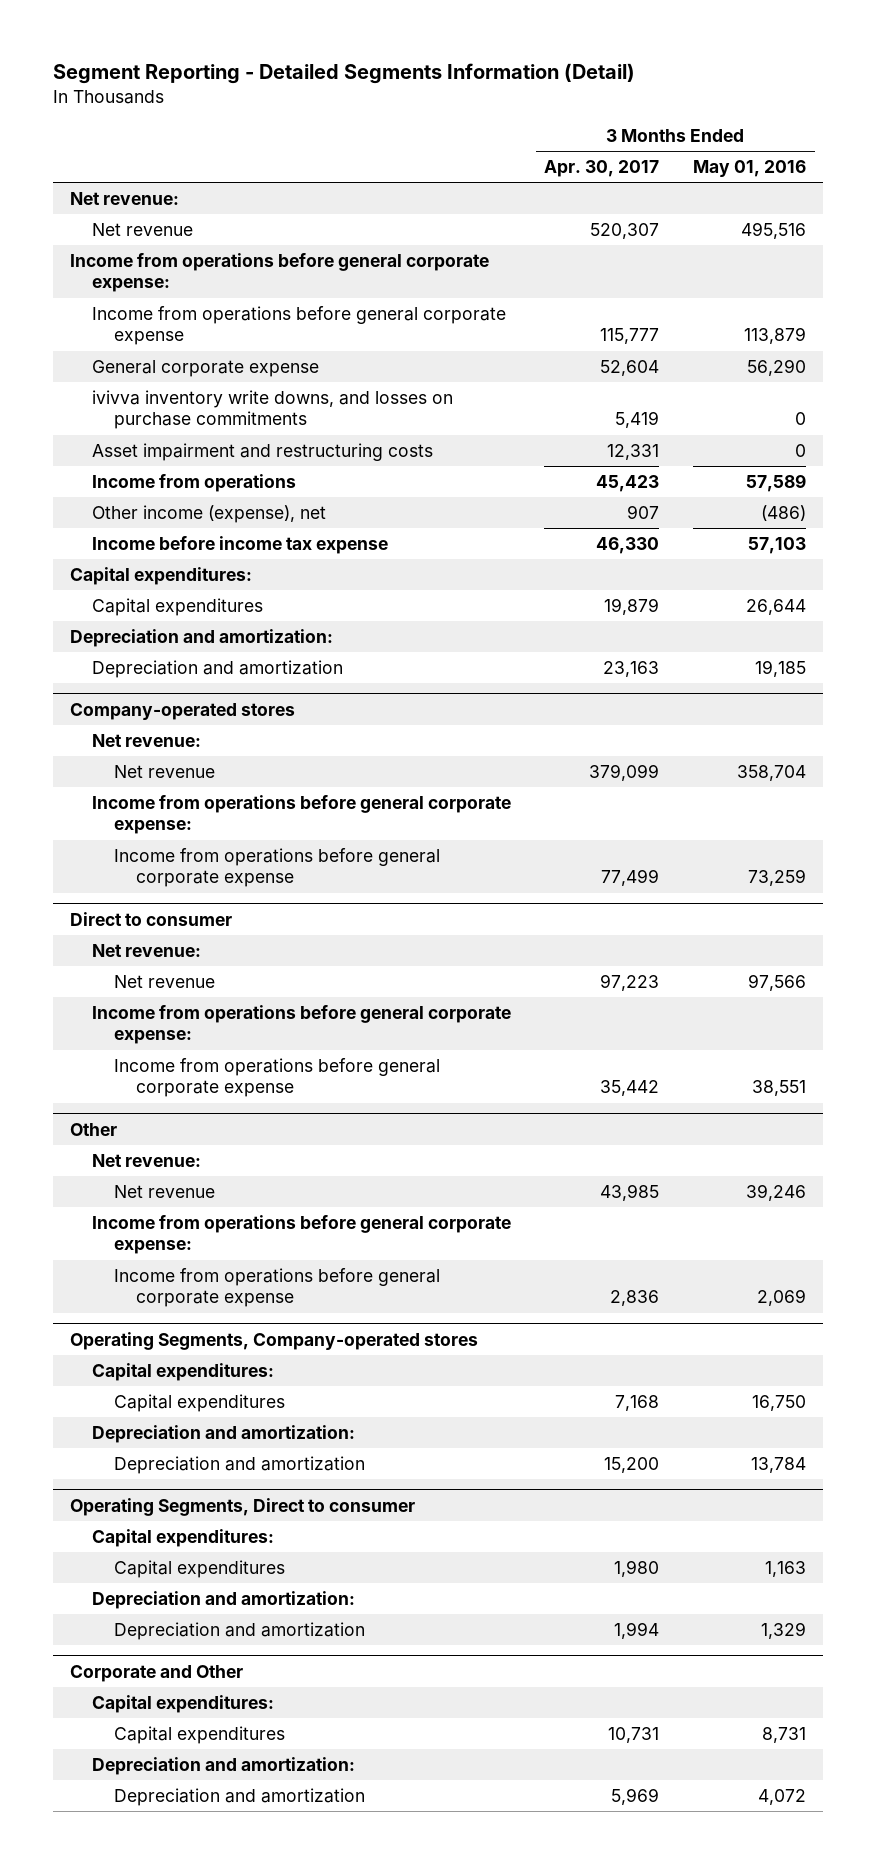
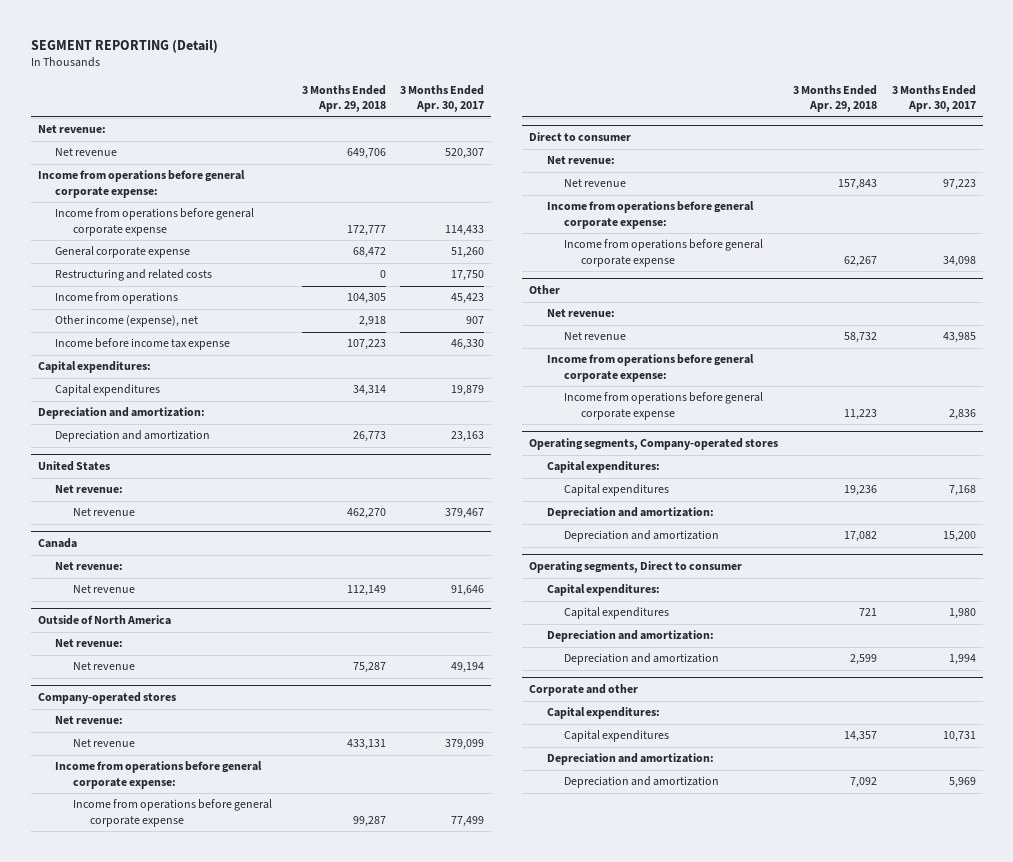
- Segment Reporting - Detailed Segments Information (Detail)
+ SEGMENT REPORTING (Detail)
- | 3 Months Ended Apr. 30, 2017 | 3 Months Ended May 01, 2016
+ | 3 Months Ended Apr. 29, 2018 | 3 Months Ended Apr. 30, 2017
- Income from operations before general corporate expense | 115,777 | 113,879
- General corporate expense | 52,604 | 56,290
- ivivva inventory write downs, and losses on purchase commitments | 5,419 | 0
- Asset impairment and restructuring costs | 12,331 | 0
+ Income from operations before general corporate expense | 172,777 | 114,433
+ General corporate expense | 68,472 | 51,260
+ Restructuring and related costs | 0 | 17,750
+ United States
+ Net revenue:
+ Net revenue | 462,270 | 379,467
+ Canada
+ Net revenue:
+ Net revenue | 112,149 | 91,646
+ Outside of North America
+ Net revenue:
+ Net revenue | 75,287 | 49,194
@ Direct to consumer
- Income from operations before general corporate expense | 35,442 | 38,551
+ Income from operations before general corporate expense | 62,267 | 34,098
- Operating Segments, Company-operated stores
+ Operating segments, Company-operated stores
- Operating Segments, Direct to consumer
+ Operating segments, Direct to consumer
- Corporate and Other
+ Corporate and other

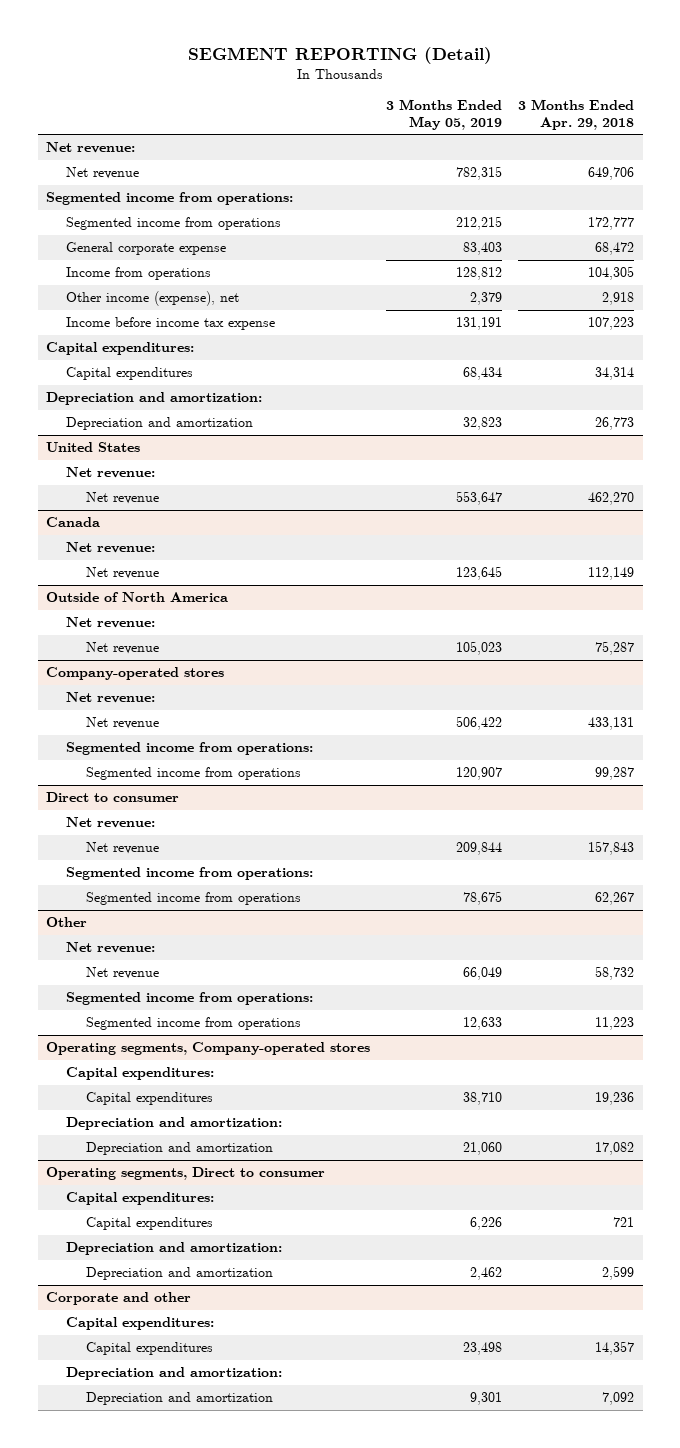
- | 3 Months Ended Apr. 29, 2018 | 3 Months Ended Apr. 30, 2017
+ | 3 Months Ended May 05, 2019 | 3 Months Ended Apr. 29, 2018
- Income from operations before general corporate expense:
- Income from operations before general corporate expense | 172,777 | 114,433
+ Segmented income from operations:
+ Segmented income from operations | 212,215 | 172,777
- Restructuring and related costs | 0 | 17,750
@ Company-operated stores
- Income from operations before general corporate expense:
- Income from operations before general corporate expense | 99,287 | 77,499
+ Segmented income from operations:
+ Segmented income from operations | 120,907 | 99,287
@ Direct to consumer
- Income from operations before general corporate expense:
- Income from operations before general corporate expense | 62,267 | 34,098
+ Segmented income from operations:
+ Segmented income from operations | 78,675 | 62,267
@ Other
- Income from operations before general corporate expense:
- Income from operations before general corporate expense | 11,223 | 2,836
+ Segmented income from operations:
+ Segmented income from operations | 12,633 | 11,223

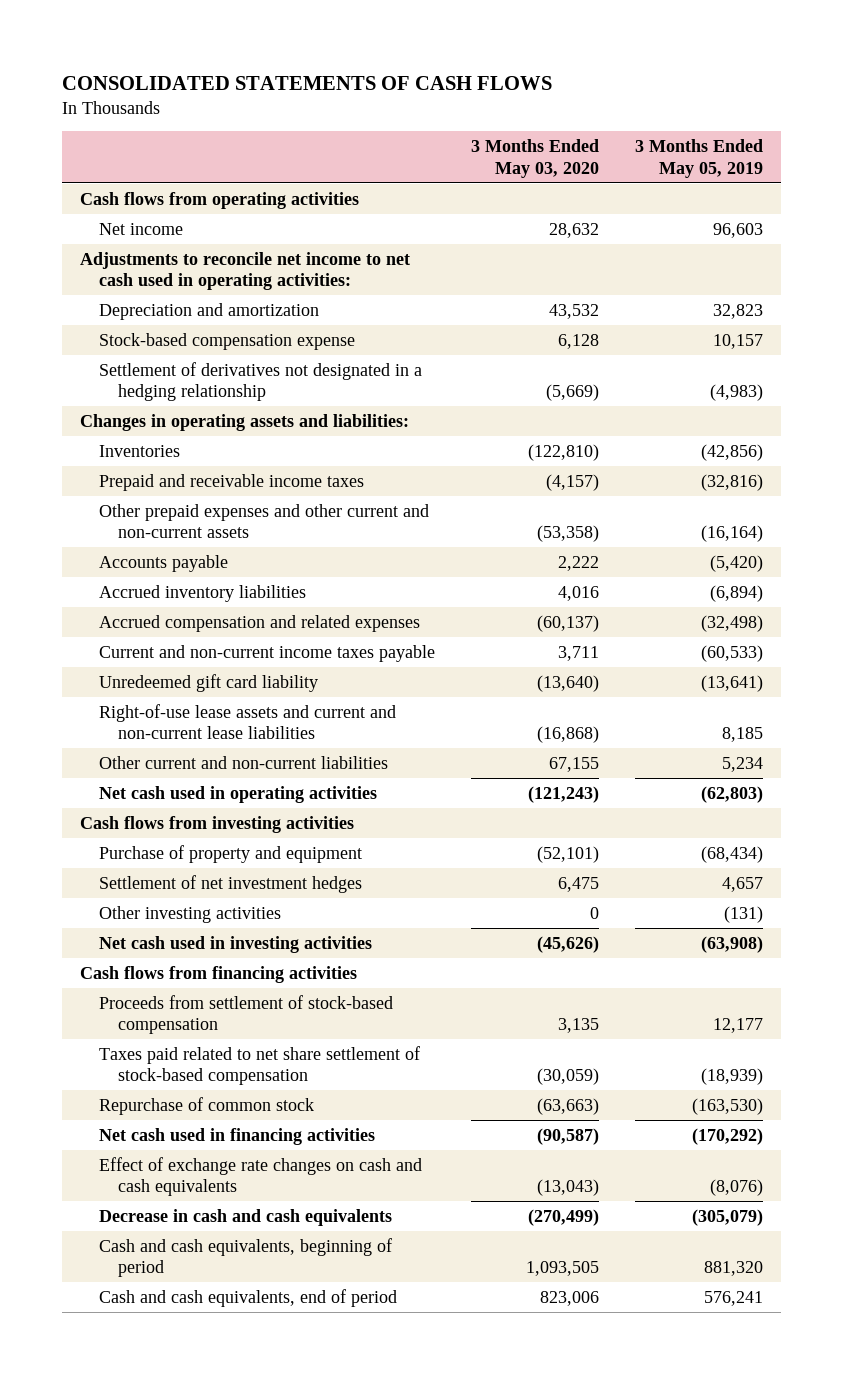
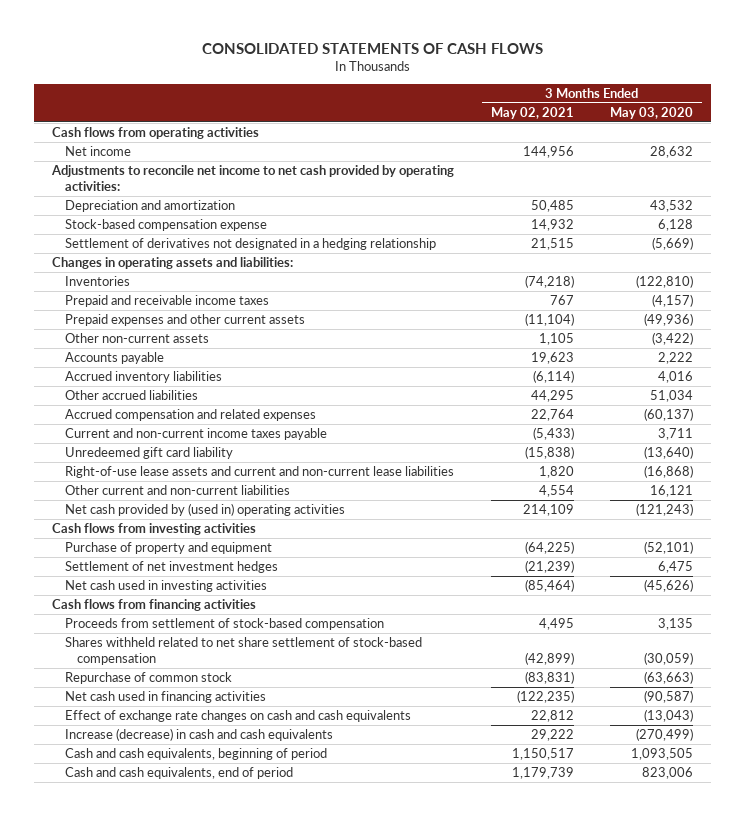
- | 3 Months Ended May 03, 2020 | 3 Months Ended May 05, 2019
+ | 3 Months Ended May 02, 2021 | 3 Months Ended May 03, 2020
- Adjustments to reconcile net income to net cash used in operating activities:
+ Adjustments to reconcile net income to net cash provided by operating activities:
- Other prepaid expenses and other current and non-current assets | (53,358) | (16,164)
+ Prepaid expenses and other current assets | (11,104) | (49,936)
+ Other non-current assets | 1,105 | (3,422)
+ Other accrued liabilities | 44,295 | 51,034
- Other current and non-current liabilities | 67,155 | 5,234
- Net cash used in operating activities | (121,243) | (62,803)
+ Other current and non-current liabilities | 4,554 | 16,121
+ Net cash provided by (used in) operating activities | 214,109 | (121,243)
- Other investing activities | 0 | (131)
- Taxes paid related to net share settlement of stock-based compensation | (30,059) | (18,939)
+ Shares withheld related to net share settlement of stock-based compensation | (42,899) | (30,059)
- Decrease in cash and cash equivalents | (270,499) | (305,079)
+ Increase (decrease) in cash and cash equivalents | 29,222 | (270,499)

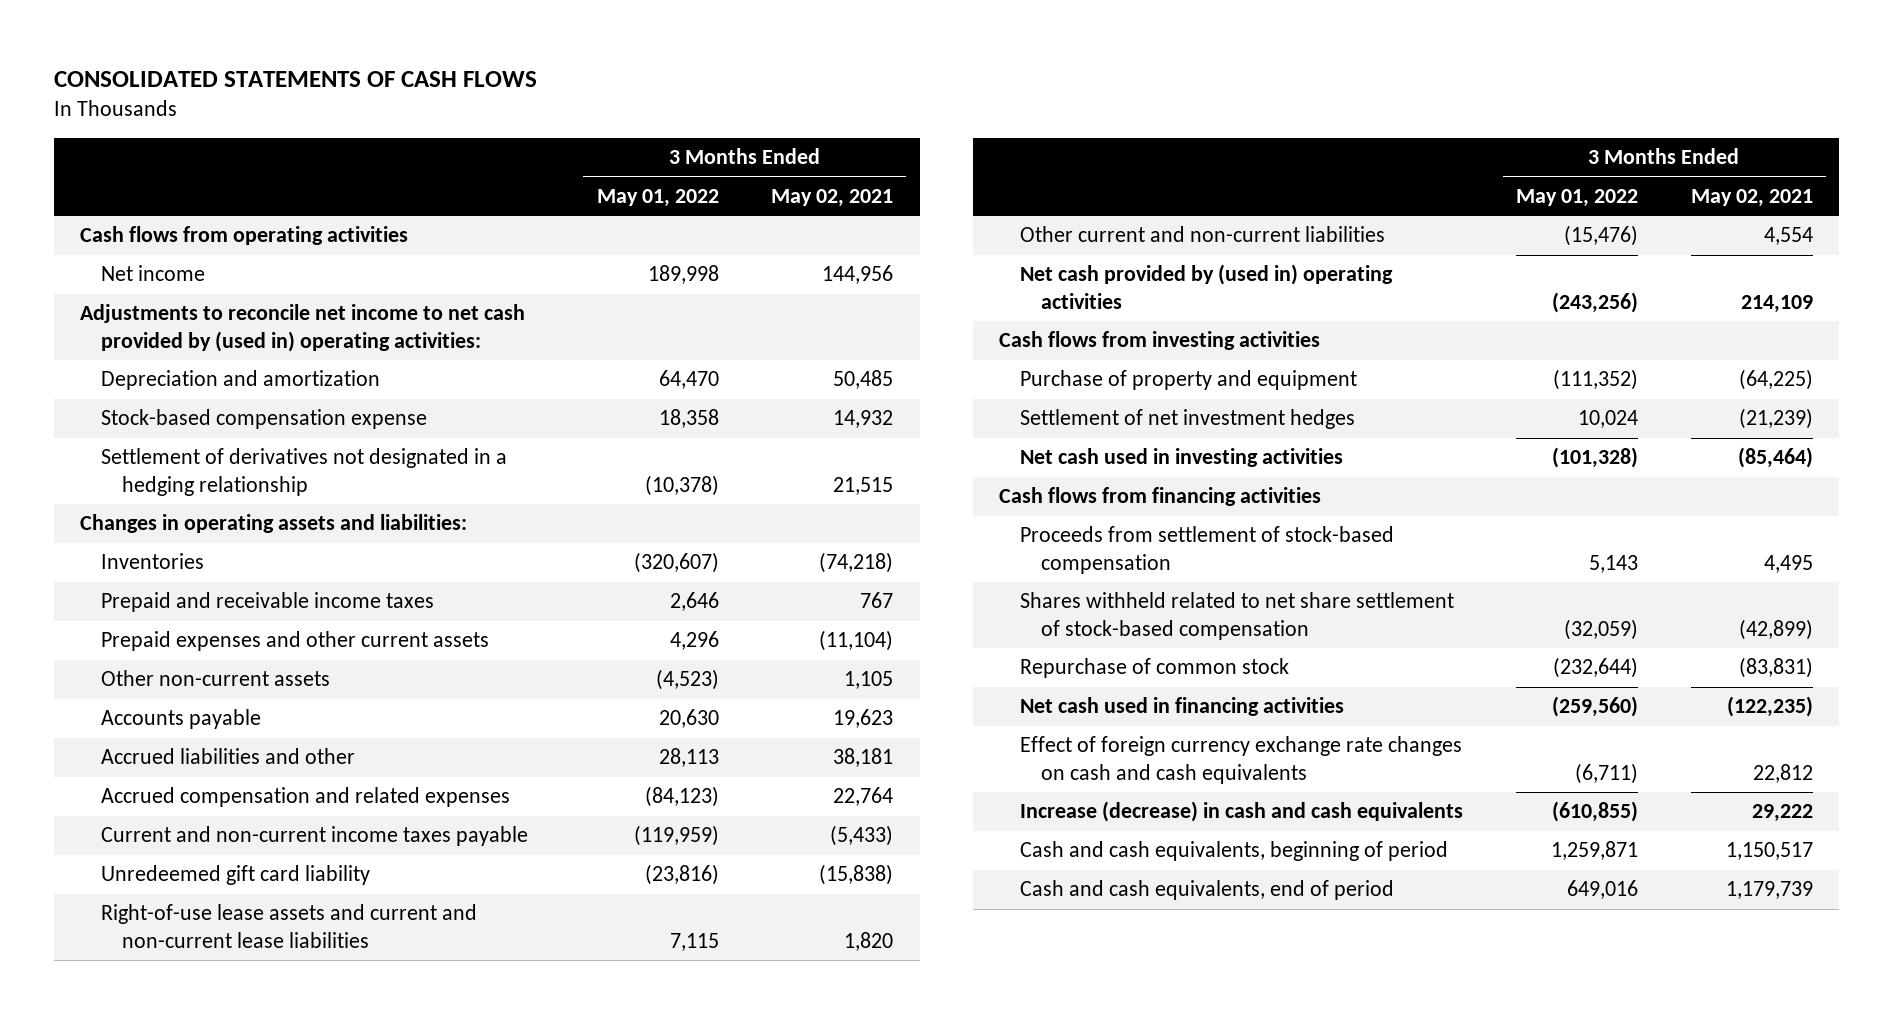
- | 3 Months Ended May 02, 2021 | 3 Months Ended May 03, 2020
+ | 3 Months Ended May 01, 2022 | 3 Months Ended May 02, 2021
- Adjustments to reconcile net income to net cash provided by operating activities:
+ Adjustments to reconcile net income to net cash provided by (used in) operating activities:
- Accrued inventory liabilities | (6,114) | 4,016
- Other accrued liabilities | 44,295 | 51,034
+ Accrued liabilities and other | 28,113 | 38,181
- Effect of exchange rate changes on cash and cash equivalents | 22,812 | (13,043)
+ Effect of foreign currency exchange rate changes on cash and cash equivalents | (6,711) | 22,812

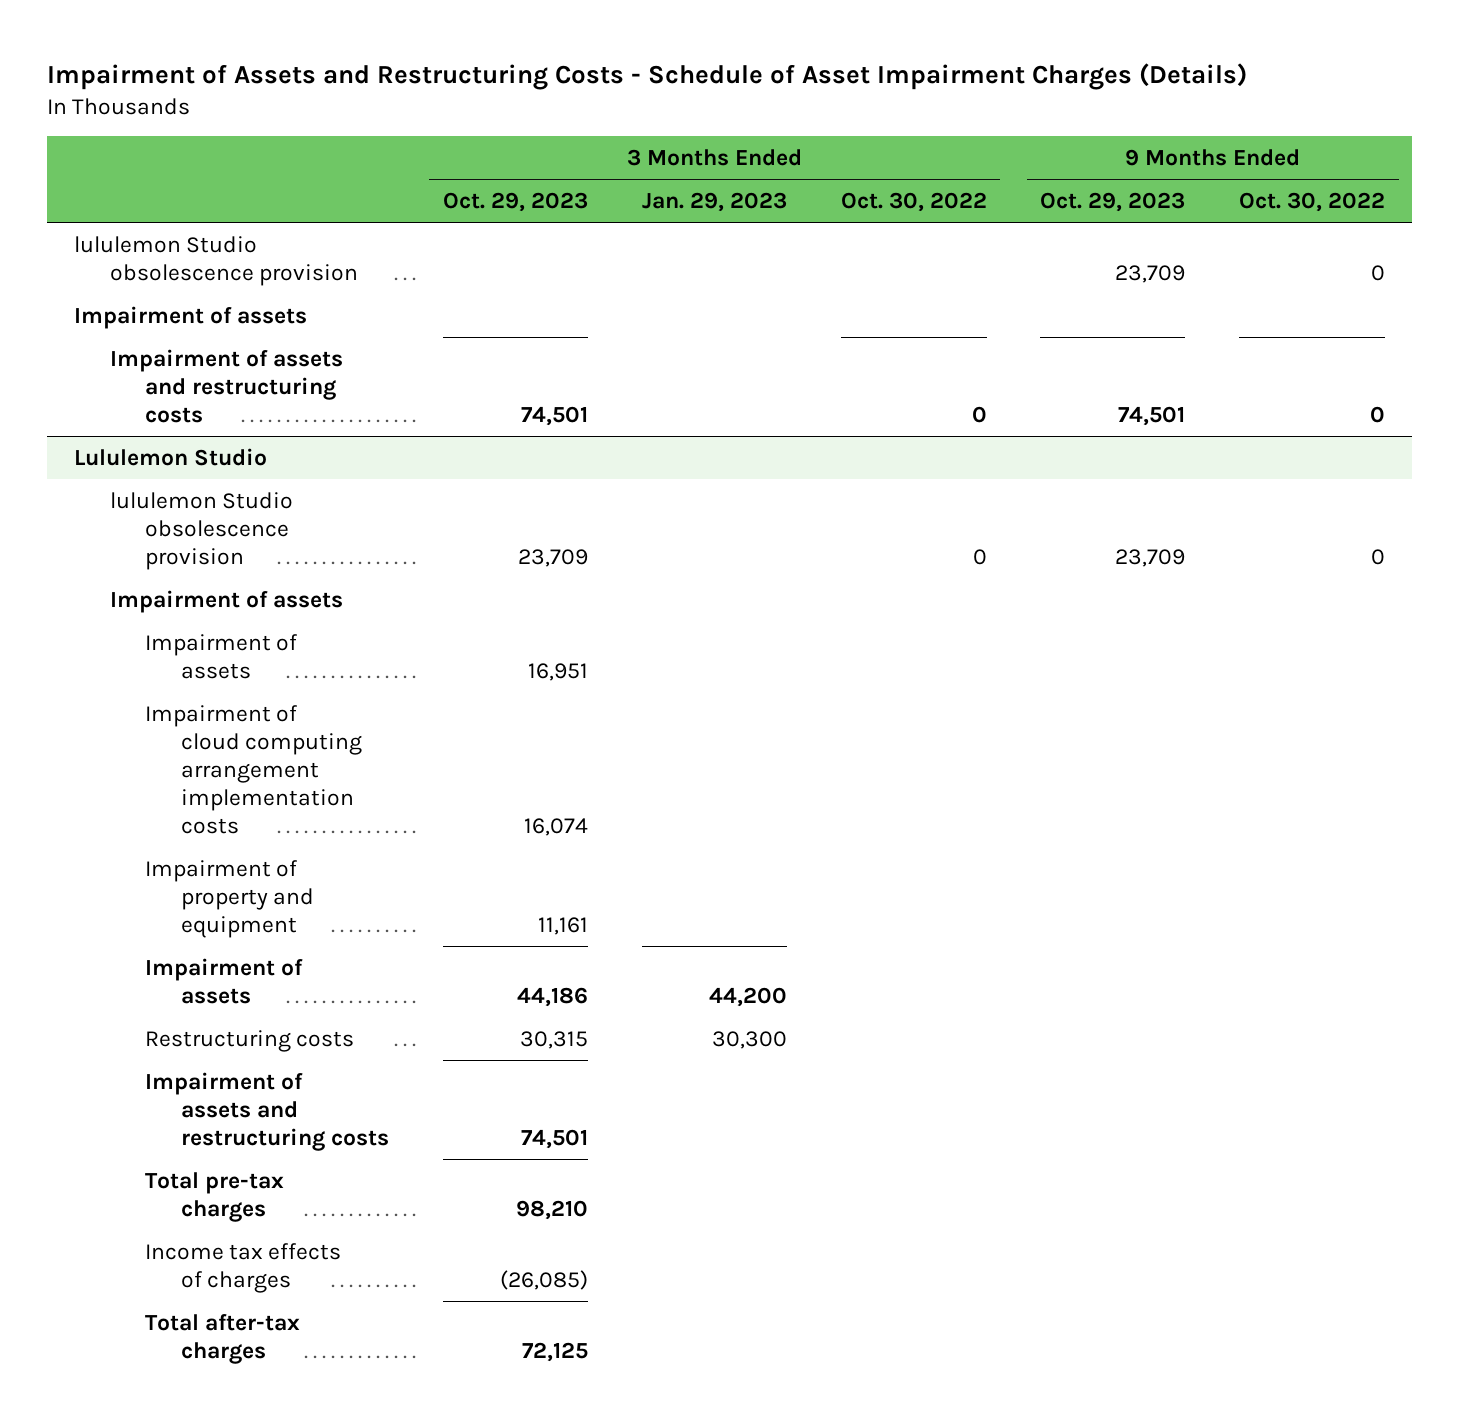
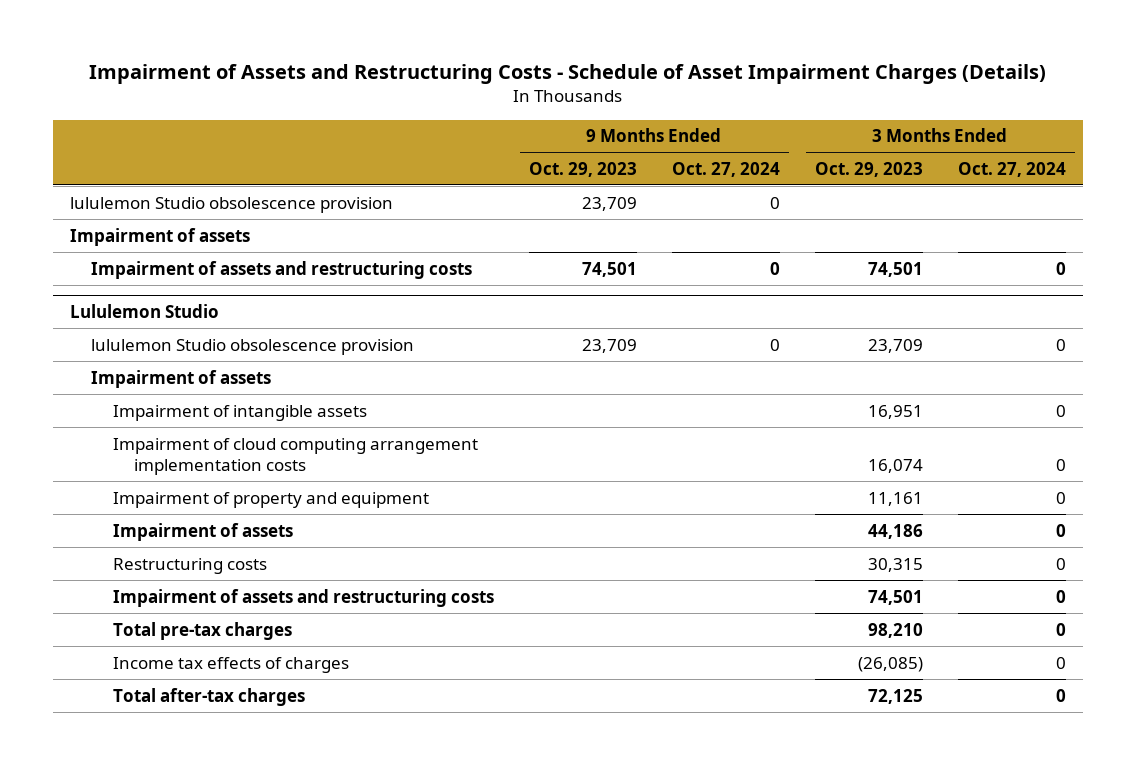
- | 3 Months Ended Oct. 29, 2023 | 3 Months Ended Jan. 29, 2023 | 3 Months Ended Oct. 30, 2022 | 9 Months Ended Oct. 29, 2023 | 9 Months Ended Oct. 30, 2022
+ | 9 Months Ended Oct. 29, 2023 | 9 Months Ended Oct. 27, 2024 | 3 Months Ended Oct. 29, 2023 | 3 Months Ended Oct. 27, 2024
@ Lululemon Studio
- Impairment of assets | 16,951 | | | |
+ Impairment of intangible assets | | | 16,951 | 0

